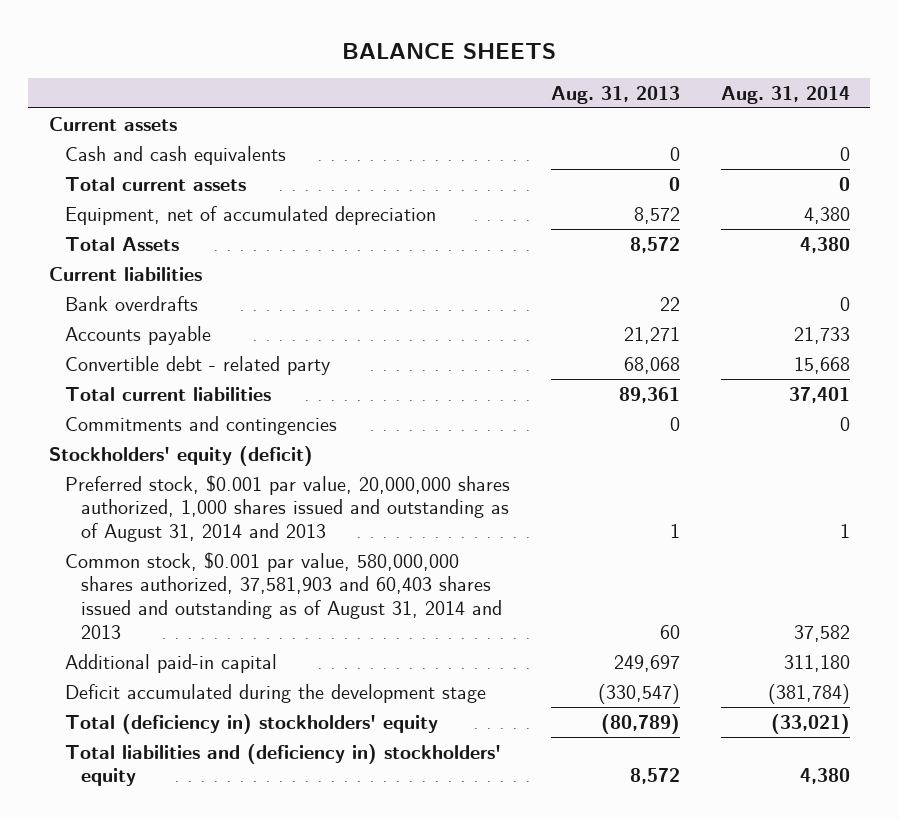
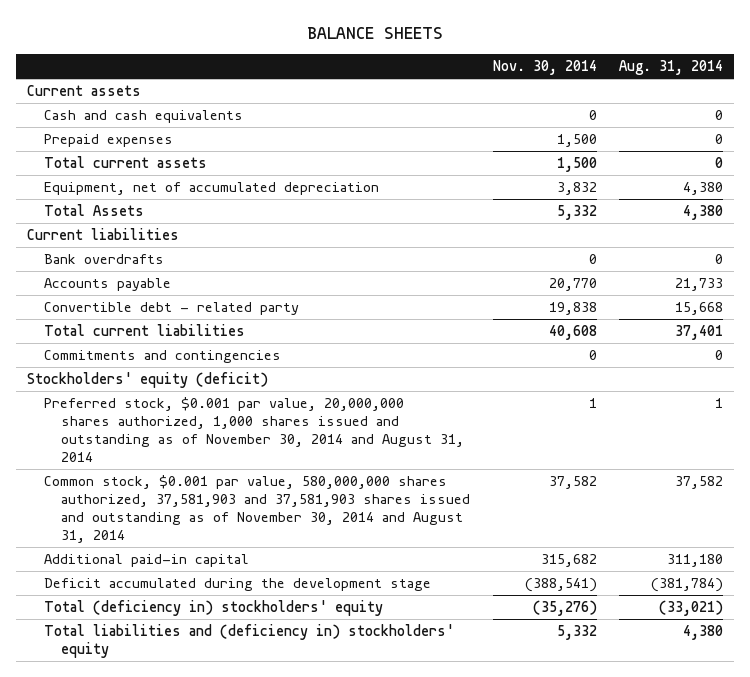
- | Aug. 31, 2013 | Aug. 31, 2014
+ | Nov. 30, 2014 | Aug. 31, 2014
+ Prepaid expenses | 1,500 | 0
- Preferred stock, $0.001 par value, 20,000,000 shares authorized, 1,000 shares issued and outstanding as of August 31, 2014 and 2013 | 1 | 1
- Common stock, $0.001 par value, 580,000,000 shares authorized, 37,581,903 and 60,403 shares issued and outstanding as of August 31, 2014 and 2013 | 60 | 37,582
+ Preferred stock, $0.001 par value, 20,000,000 shares authorized, 1,000 shares issued and outstanding as of November 30, 2014 and August 31, 2014 | 1 | 1
+ Common stock, $0.001 par value, 580,000,000 shares authorized, 37,581,903 and 37,581,903 shares issued and outstanding as of November 30, 2014 and August 31, 2014 | 37,582 | 37,582

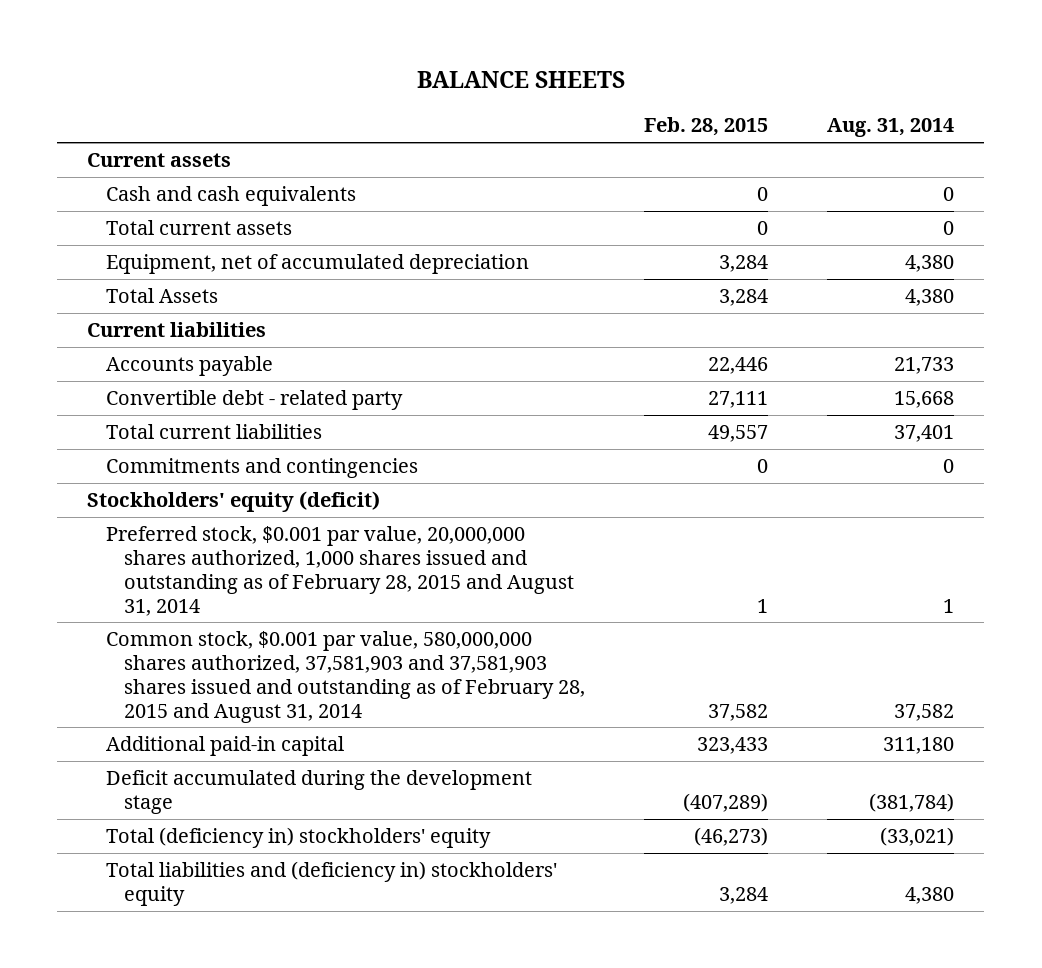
- | Nov. 30, 2014 | Aug. 31, 2014
+ | Feb. 28, 2015 | Aug. 31, 2014
- Prepaid expenses | 1,500 | 0
- Bank overdrafts | 0 | 0
- Preferred stock, $0.001 par value, 20,000,000 shares authorized, 1,000 shares issued and outstanding as of November 30, 2014 and August 31, 2014 | 1 | 1
- Common stock, $0.001 par value, 580,000,000 shares authorized, 37,581,903 and 37,581,903 shares issued and outstanding as of November 30, 2014 and August 31, 2014 | 37,582 | 37,582
+ Preferred stock, $0.001 par value, 20,000,000 shares authorized, 1,000 shares issued and outstanding as of February 28, 2015 and August 31, 2014 | 1 | 1
+ Common stock, $0.001 par value, 580,000,000 shares authorized, 37,581,903 and 37,581,903 shares issued and outstanding as of February 28, 2015 and August 31, 2014 | 37,582 | 37,582

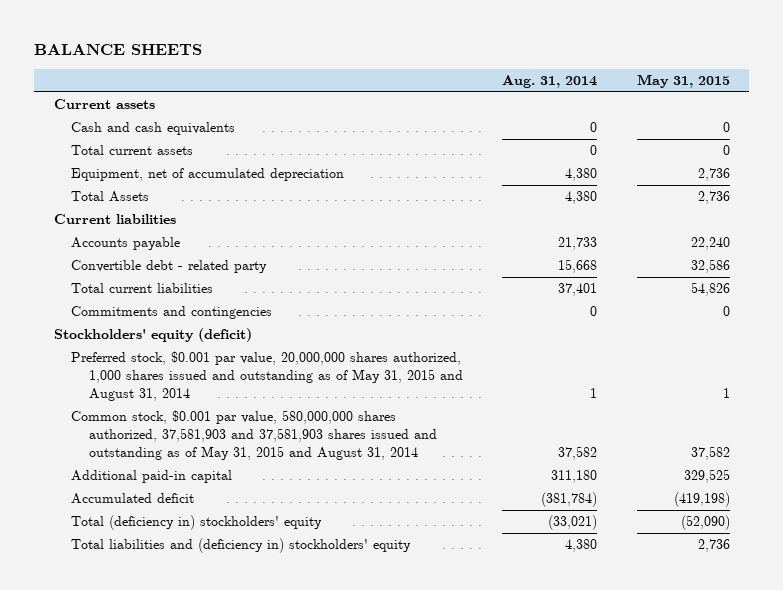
- | Feb. 28, 2015 | Aug. 31, 2014
+ | Aug. 31, 2014 | May 31, 2015
- Preferred stock, $0.001 par value, 20,000,000 shares authorized, 1,000 shares issued and outstanding as of February 28, 2015 and August 31, 2014 | 1 | 1
- Common stock, $0.001 par value, 580,000,000 shares authorized, 37,581,903 and 37,581,903 shares issued and outstanding as of February 28, 2015 and August 31, 2014 | 37,582 | 37,582
+ Preferred stock, $0.001 par value, 20,000,000 shares authorized, 1,000 shares issued and outstanding as of May 31, 2015 and August 31, 2014 | 1 | 1
+ Common stock, $0.001 par value, 580,000,000 shares authorized, 37,581,903 and 37,581,903 shares issued and outstanding as of May 31, 2015 and August 31, 2014 | 37,582 | 37,582
- Deficit accumulated during the development stage | (407,289) | (381,784)
+ Accumulated deficit | (381,784) | (419,198)

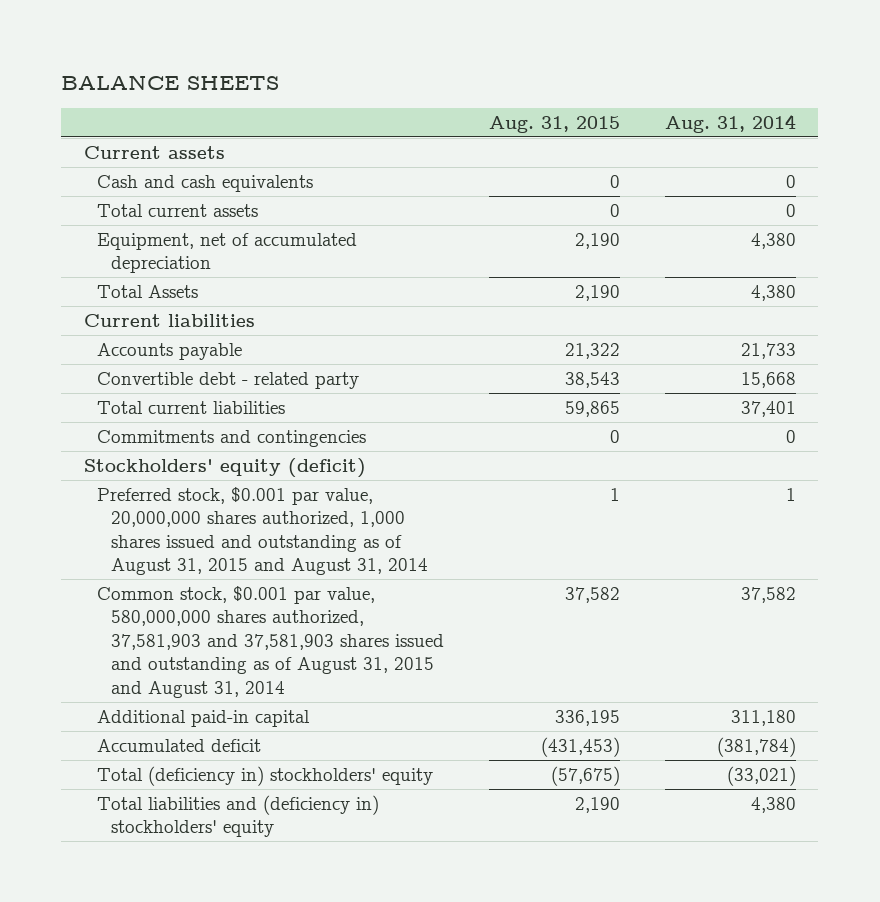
- | Aug. 31, 2014 | May 31, 2015
+ | Aug. 31, 2015 | Aug. 31, 2014
- Preferred stock, $0.001 par value, 20,000,000 shares authorized, 1,000 shares issued and outstanding as of May 31, 2015 and August 31, 2014 | 1 | 1
- Common stock, $0.001 par value, 580,000,000 shares authorized, 37,581,903 and 37,581,903 shares issued and outstanding as of May 31, 2015 and August 31, 2014 | 37,582 | 37,582
+ Preferred stock, $0.001 par value, 20,000,000 shares authorized, 1,000 shares issued and outstanding as of August 31, 2015 and August 31, 2014 | 1 | 1
+ Common stock, $0.001 par value, 580,000,000 shares authorized, 37,581,903 and 37,581,903 shares issued and outstanding as of August 31, 2015 and August 31, 2014 | 37,582 | 37,582

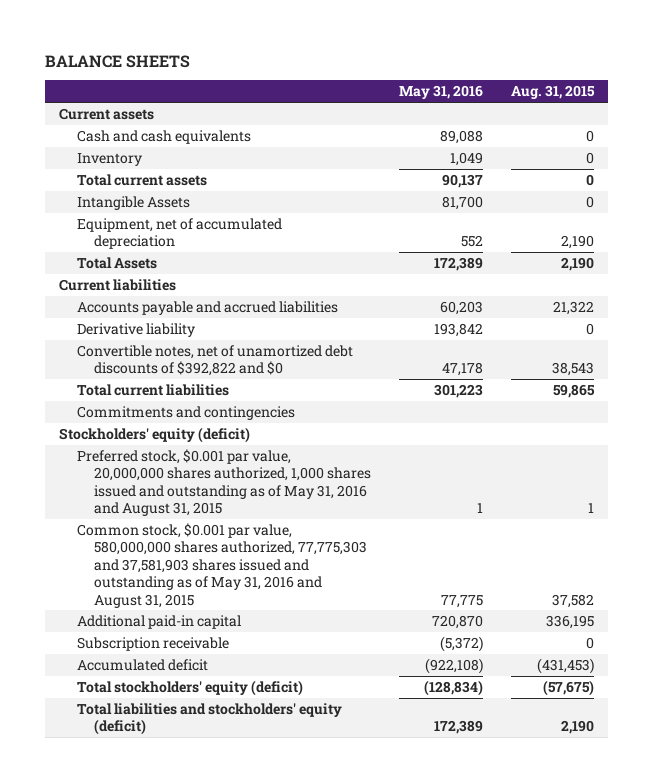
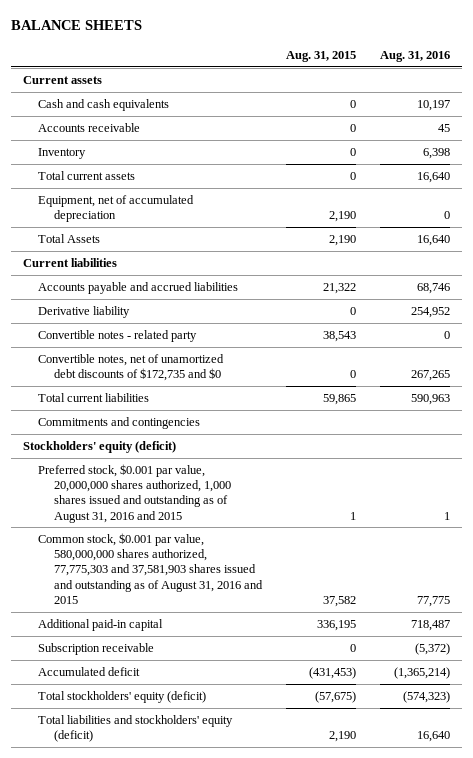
- | May 31, 2016 | Aug. 31, 2015
+ | Aug. 31, 2015 | Aug. 31, 2016
+ Accounts receivable | 0 | 45
- Intangible Assets | 81,700 | 0
- Convertible notes, net of unamortized debt discounts of $392,822 and $0 | 47,178 | 38,543
+ Convertible notes - related party | 38,543 | 0
+ Convertible notes, net of unamortized debt discounts of $172,735 and $0 | 0 | 267,265
- Preferred stock, $0.001 par value, 20,000,000 shares authorized, 1,000 shares issued and outstanding as of May 31, 2016 and August 31, 2015 | 1 | 1
- Common stock, $0.001 par value, 580,000,000 shares authorized, 77,775,303 and 37,581,903 shares issued and outstanding as of May 31, 2016 and August 31, 2015 | 77,775 | 37,582
+ Preferred stock, $0.001 par value, 20,000,000 shares authorized, 1,000 shares issued and outstanding as of August 31, 2016 and 2015 | 1 | 1
+ Common stock, $0.001 par value, 580,000,000 shares authorized, 77,775,303 and 37,581,903 shares issued and outstanding as of August 31, 2016 and 2015 | 37,582 | 77,775

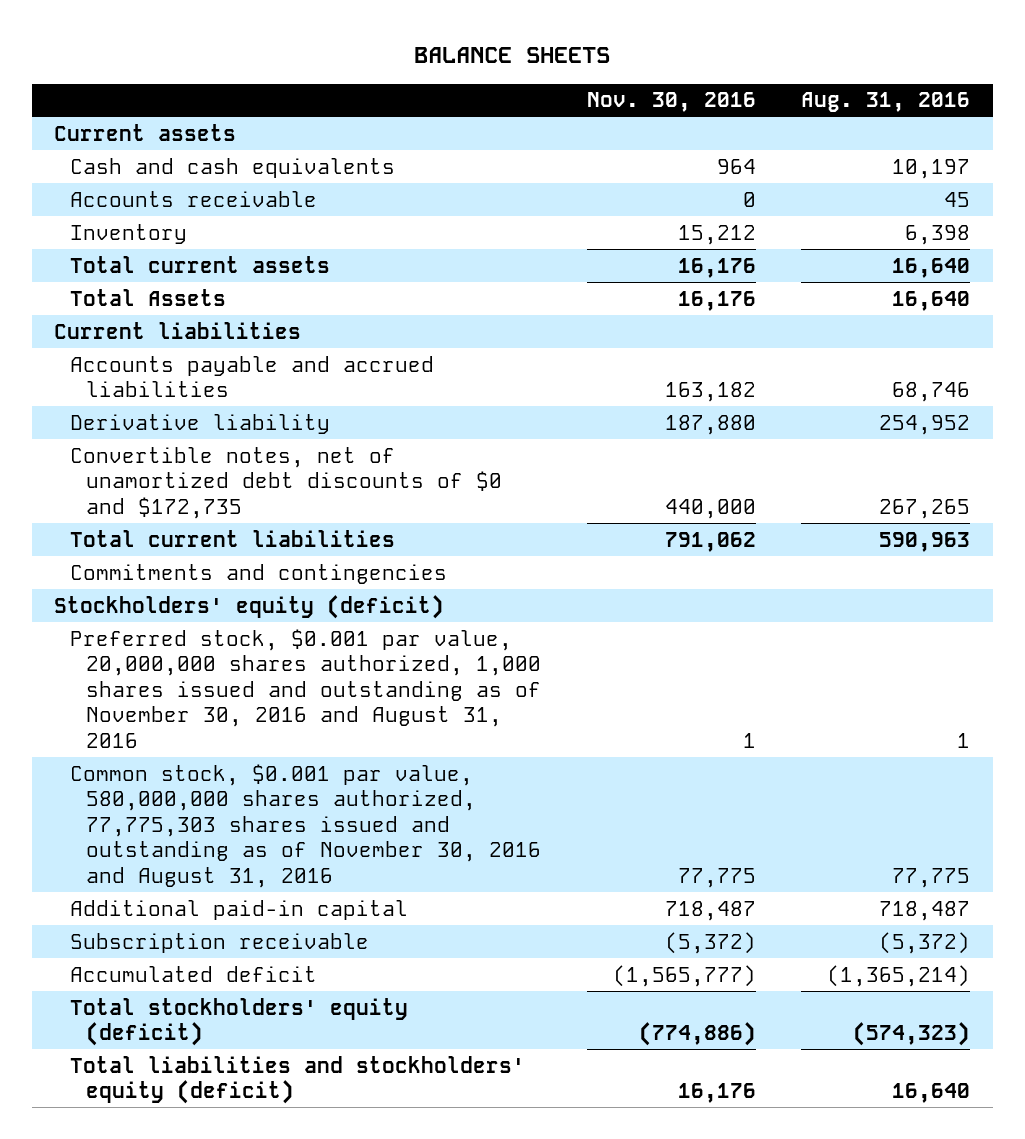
- | Aug. 31, 2015 | Aug. 31, 2016
+ | Nov. 30, 2016 | Aug. 31, 2016
- Equipment, net of accumulated depreciation | 2,190 | 0
- Convertible notes - related party | 38,543 | 0
- Convertible notes, net of unamortized debt discounts of $172,735 and $0 | 0 | 267,265
+ Convertible notes, net of unamortized debt discounts of $0 and $172,735 | 440,000 | 267,265
- Preferred stock, $0.001 par value, 20,000,000 shares authorized, 1,000 shares issued and outstanding as of August 31, 2016 and 2015 | 1 | 1
- Common stock, $0.001 par value, 580,000,000 shares authorized, 77,775,303 and 37,581,903 shares issued and outstanding as of August 31, 2016 and 2015 | 37,582 | 77,775
+ Preferred stock, $0.001 par value, 20,000,000 shares authorized, 1,000 shares issued and outstanding as of November 30, 2016 and August 31, 2016 | 1 | 1
+ Common stock, $0.001 par value, 580,000,000 shares authorized, 77,775,303 shares issued and outstanding as of November 30, 2016 and August 31, 2016 | 77,775 | 77,775

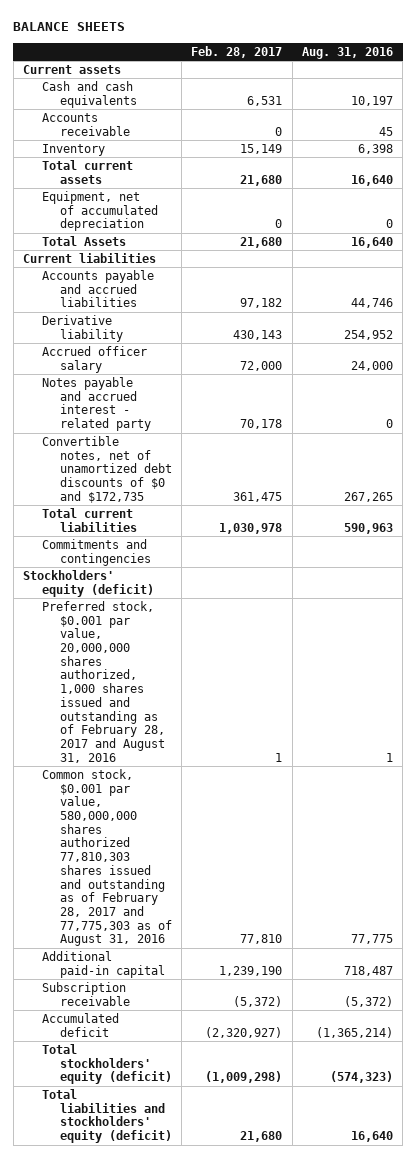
- | Nov. 30, 2016 | Aug. 31, 2016
+ | Feb. 28, 2017 | Aug. 31, 2016
+ Equipment, net of accumulated depreciation | 0 | 0
- Accounts payable and accrued liabilities | 163,182 | 68,746
+ Accounts payable and accrued liabilities | 97,182 | 44,746
+ Accrued officer salary | 72,000 | 24,000
+ Notes payable and accrued interest - related party | 70,178 | 0
- Preferred stock, $0.001 par value, 20,000,000 shares authorized, 1,000 shares issued and outstanding as of November 30, 2016 and August 31, 2016 | 1 | 1
- Common stock, $0.001 par value, 580,000,000 shares authorized, 77,775,303 shares issued and outstanding as of November 30, 2016 and August 31, 2016 | 77,775 | 77,775
+ Preferred stock, $0.001 par value, 20,000,000 shares authorized, 1,000 shares issued and outstanding as of February 28, 2017 and August 31, 2016 | 1 | 1
+ Common stock, $0.001 par value, 580,000,000 shares authorized 77,810,303 shares issued and outstanding as of February 28, 2017 and 77,775,303 as of August 31, 2016 | 77,810 | 77,775

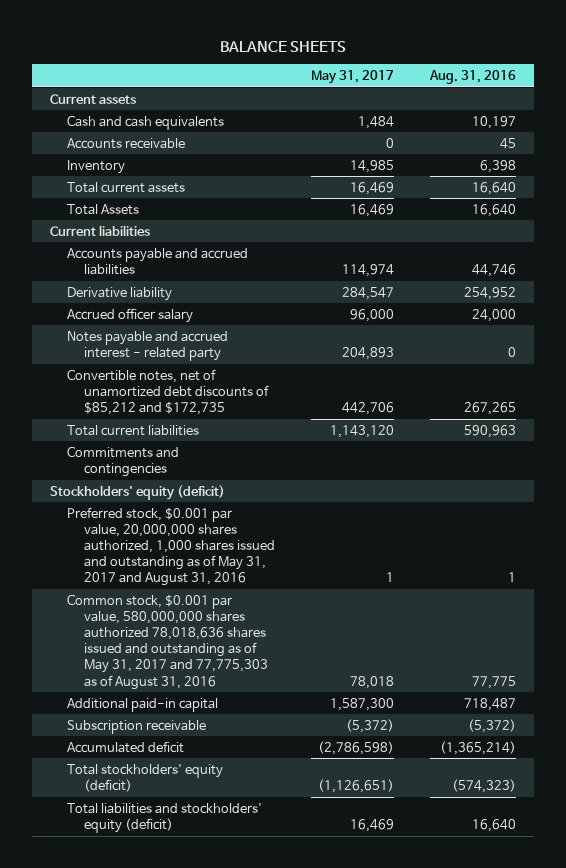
- | Feb. 28, 2017 | Aug. 31, 2016
+ | May 31, 2017 | Aug. 31, 2016
- Equipment, net of accumulated depreciation | 0 | 0
- Convertible notes, net of unamortized debt discounts of $0 and $172,735 | 361,475 | 267,265
+ Convertible notes, net of unamortized debt discounts of $85,212 and $172,735 | 442,706 | 267,265
- Preferred stock, $0.001 par value, 20,000,000 shares authorized, 1,000 shares issued and outstanding as of February 28, 2017 and August 31, 2016 | 1 | 1
- Common stock, $0.001 par value, 580,000,000 shares authorized 77,810,303 shares issued and outstanding as of February 28, 2017 and 77,775,303 as of August 31, 2016 | 77,810 | 77,775
+ Preferred stock, $0.001 par value, 20,000,000 shares authorized, 1,000 shares issued and outstanding as of May 31, 2017 and August 31, 2016 | 1 | 1
+ Common stock, $0.001 par value, 580,000,000 shares authorized 78,018,636 shares issued and outstanding as of May 31, 2017 and 77,775,303 as of August 31, 2016 | 78,018 | 77,775

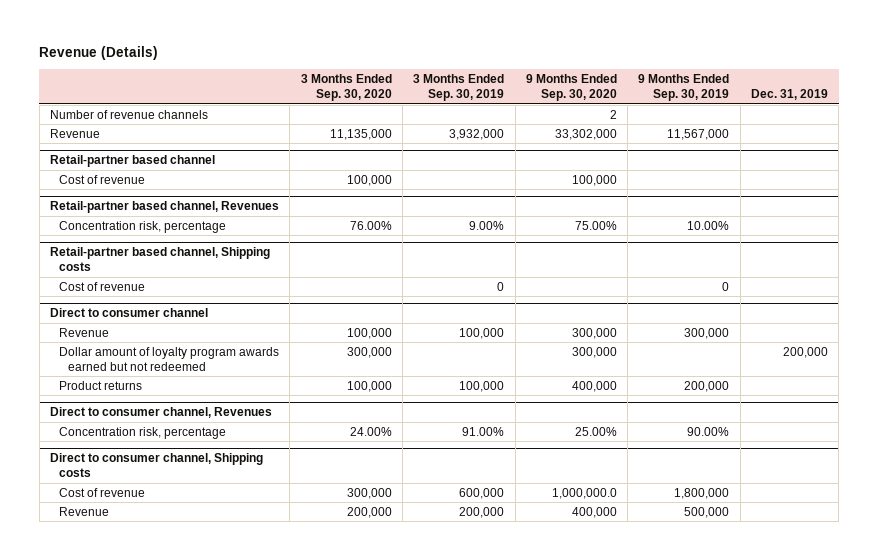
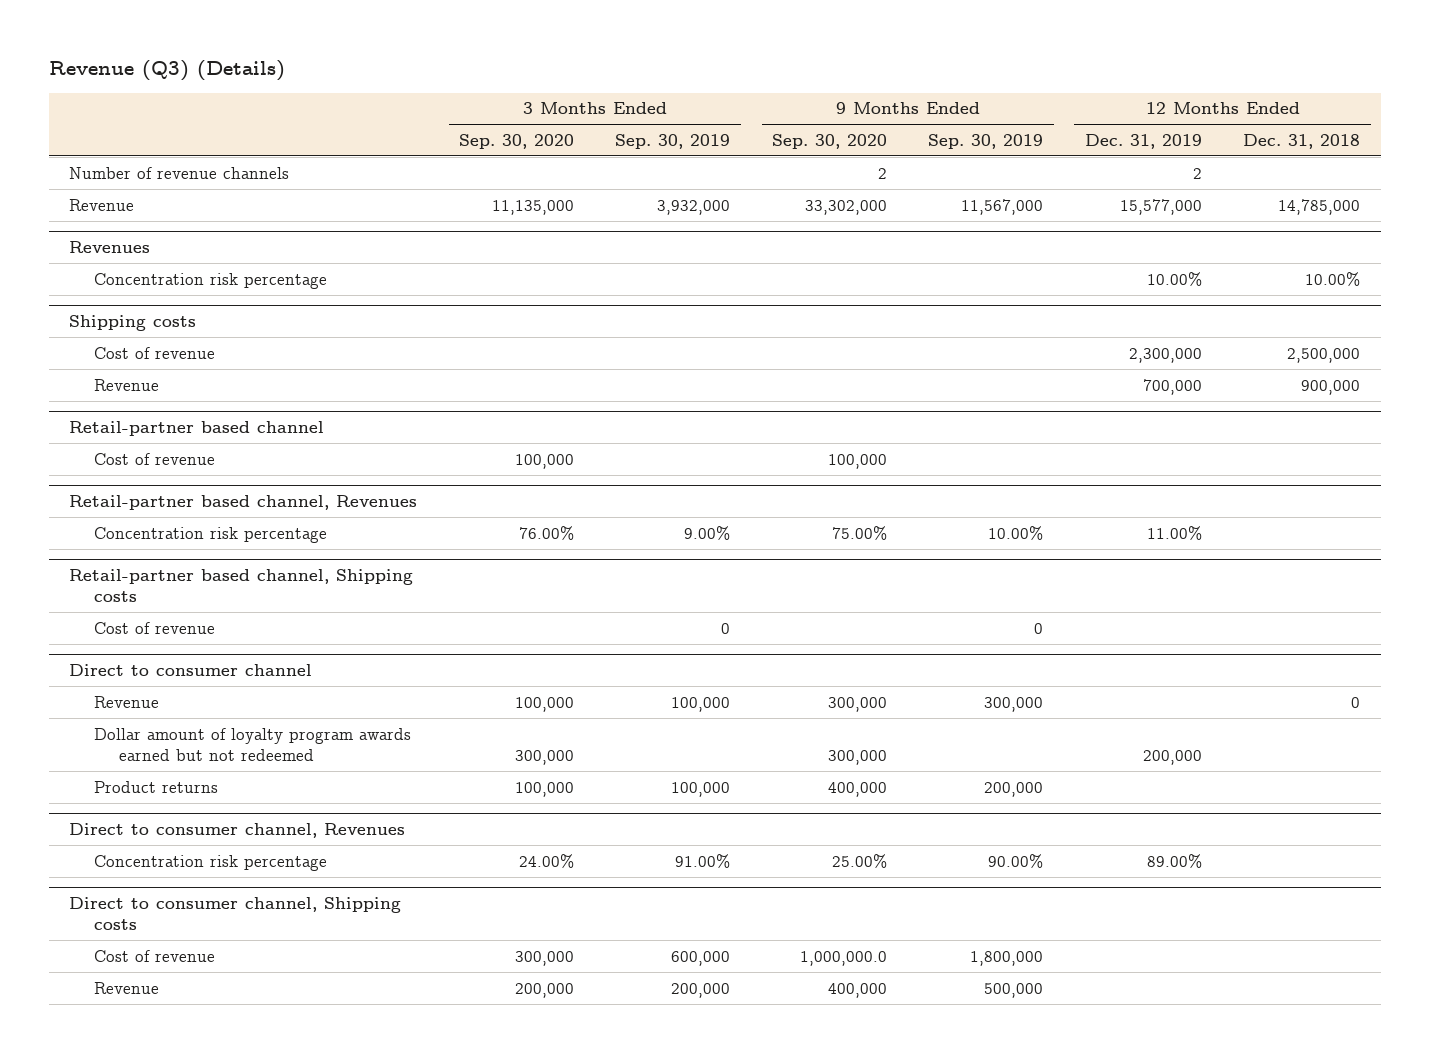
- Revenue (Details)
+ Revenue (Q3) (Details)
- | 3 Months Ended Sep. 30, 2020 | 3 Months Ended Sep. 30, 2019 | 9 Months Ended Sep. 30, 2020 | 9 Months Ended Sep. 30, 2019 | Dec. 31, 2019
+ | 3 Months Ended Sep. 30, 2020 | 3 Months Ended Sep. 30, 2019 | 9 Months Ended Sep. 30, 2020 | 9 Months Ended Sep. 30, 2019 | 12 Months Ended Dec. 31, 2019 | 12 Months Ended Dec. 31, 2018
+ Revenues
+ Concentration risk percentage | | | | | 10.00% | 10.00%
+ Shipping costs
+ Cost of revenue | | | | | 2,300,000 | 2,500,000
+ Revenue | | | | | 700,000 | 900,000
@ Retail-partner based channel, Revenues
- Concentration risk, percentage | 76.00% | 9.00% | 75.00% | 10.00% |
+ Concentration risk percentage | 76.00% | 9.00% | 75.00% | 10.00% | 11.00% |
@ Direct to consumer channel, Revenues
- Concentration risk, percentage | 24.00% | 91.00% | 25.00% | 90.00% |
+ Concentration risk percentage | 24.00% | 91.00% | 25.00% | 90.00% | 89.00% |

